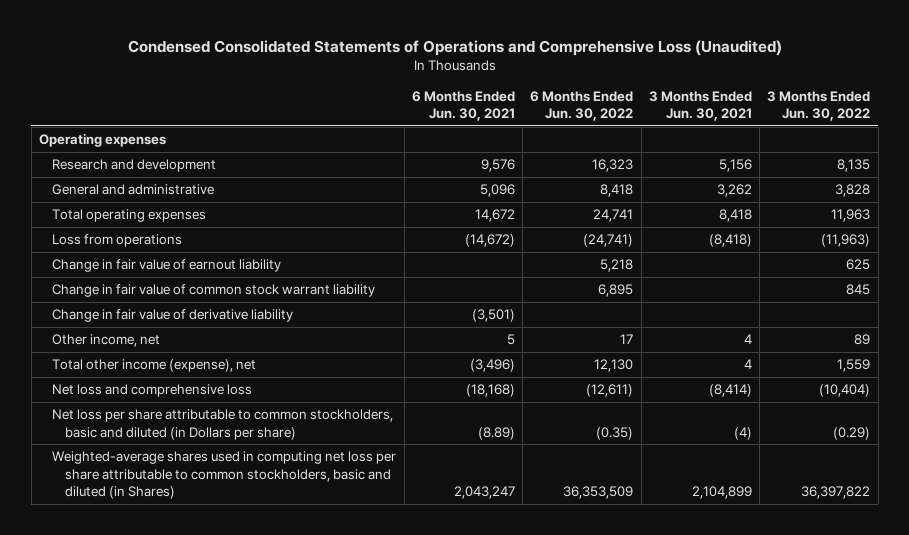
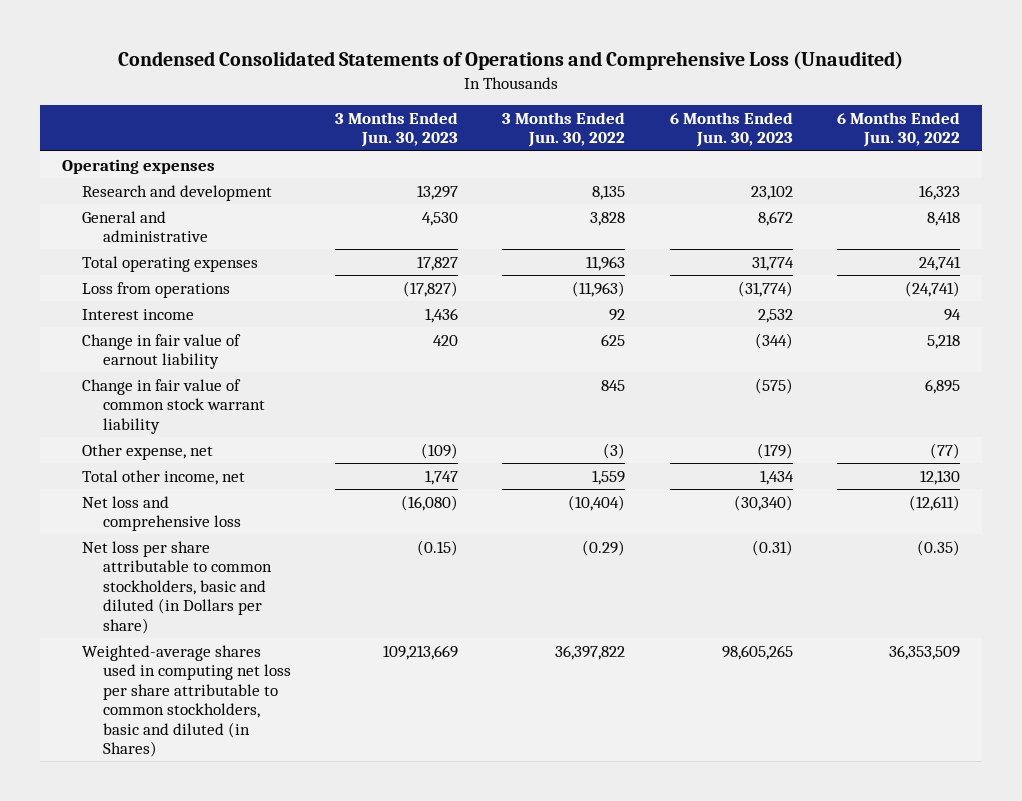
- | 6 Months Ended Jun. 30, 2021 | 6 Months Ended Jun. 30, 2022 | 3 Months Ended Jun. 30, 2021 | 3 Months Ended Jun. 30, 2022
+ | 3 Months Ended Jun. 30, 2023 | 3 Months Ended Jun. 30, 2022 | 6 Months Ended Jun. 30, 2023 | 6 Months Ended Jun. 30, 2022
+ Interest income | 1,436 | 92 | 2,532 | 94
- Change in fair value of derivative liability | (3,501) | | |
- Other income, net | 5 | 17 | 4 | 89
- Total other income (expense), net | (3,496) | 12,130 | 4 | 1,559
+ Other expense, net | (109) | (3) | (179) | (77)
+ Total other income, net | 1,747 | 1,559 | 1,434 | 12,130

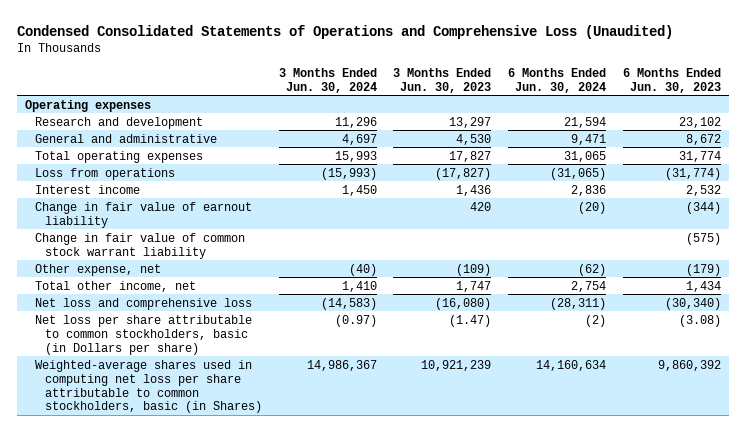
- | 3 Months Ended Jun. 30, 2023 | 3 Months Ended Jun. 30, 2022 | 6 Months Ended Jun. 30, 2023 | 6 Months Ended Jun. 30, 2022
+ | 3 Months Ended Jun. 30, 2024 | 3 Months Ended Jun. 30, 2023 | 6 Months Ended Jun. 30, 2024 | 6 Months Ended Jun. 30, 2023
- Net loss per share attributable to common stockholders, basic and diluted (in Dollars per share) | (0.15) | (0.29) | (0.31) | (0.35)
- Weighted-average shares used in computing net loss per share attributable to common stockholders, basic and diluted (in Shares) | 109,213,669 | 36,397,822 | 98,605,265 | 36,353,509
+ Net loss per share attributable to common stockholders, basic (in Dollars per share) | (0.97) | (1.47) | (2) | (3.08)
+ Weighted-average shares used in computing net loss per share attributable to common stockholders, basic (in Shares) | 14,986,367 | 10,921,239 | 14,160,634 | 9,860,392

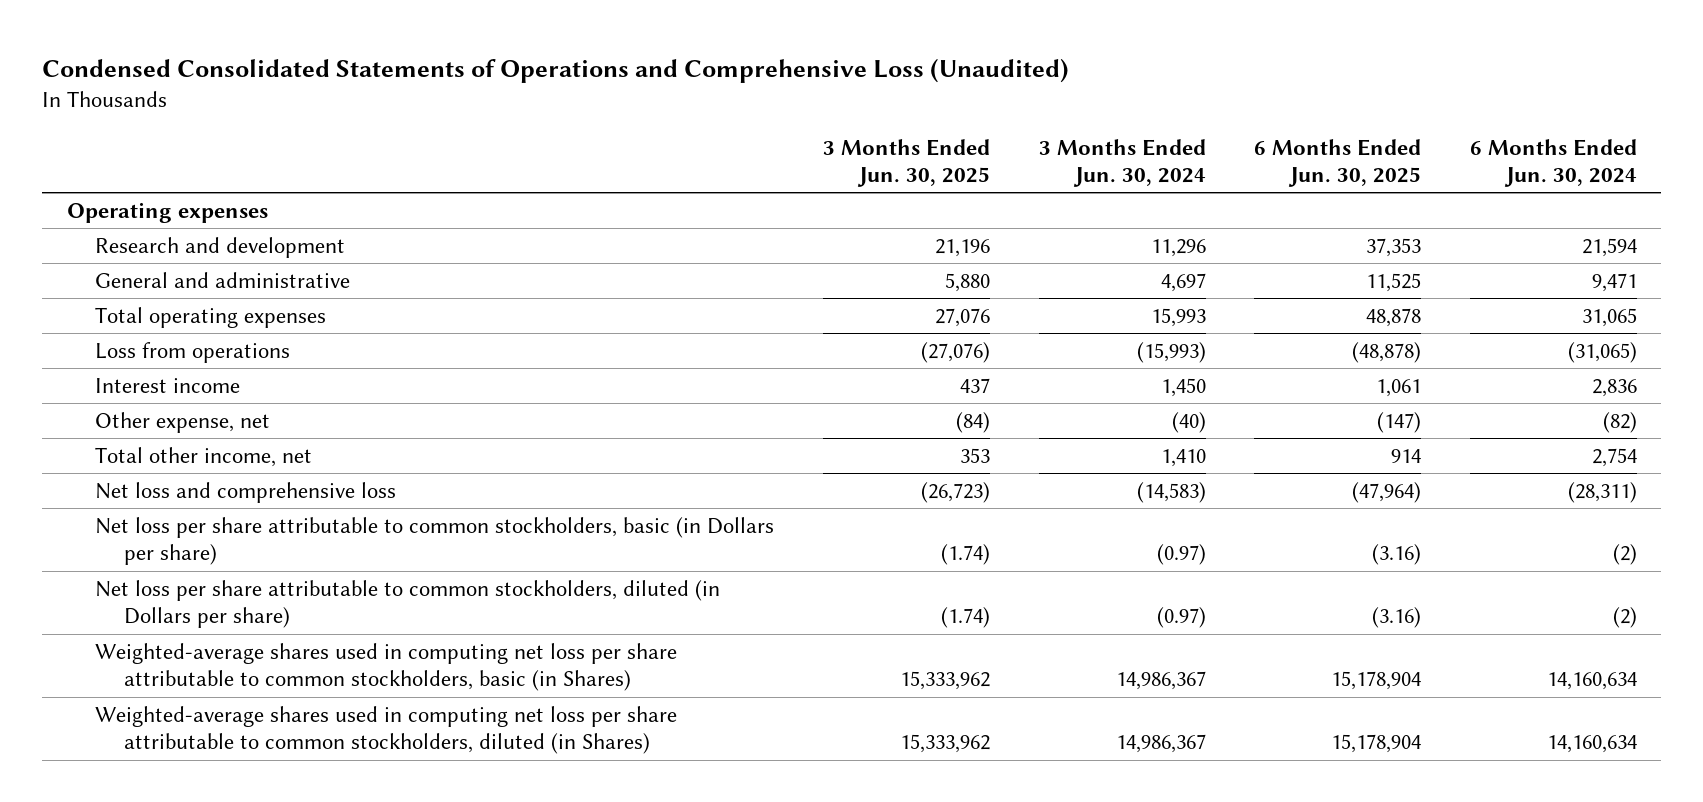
- | 3 Months Ended Jun. 30, 2024 | 3 Months Ended Jun. 30, 2023 | 6 Months Ended Jun. 30, 2024 | 6 Months Ended Jun. 30, 2023
+ | 3 Months Ended Jun. 30, 2025 | 3 Months Ended Jun. 30, 2024 | 6 Months Ended Jun. 30, 2025 | 6 Months Ended Jun. 30, 2024
- Change in fair value of earnout liability | | 420 | (20) | (344)
- Change in fair value of common stock warrant liability | | | | (575)
- Other expense, net | (40) | (109) | (62) | (179)
+ Other expense, net | (84) | (40) | (147) | (82)
+ Net loss per share attributable to common stockholders, diluted (in Dollars per share) | (1.74) | (0.97) | (3.16) | (2)
+ Weighted-average shares used in computing net loss per share attributable to common stockholders, diluted (in Shares) | 15,333,962 | 14,986,367 | 15,178,904 | 14,160,634

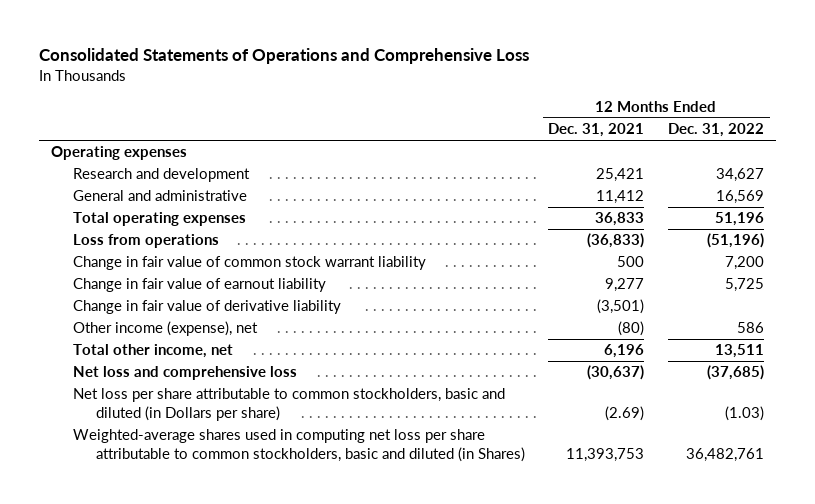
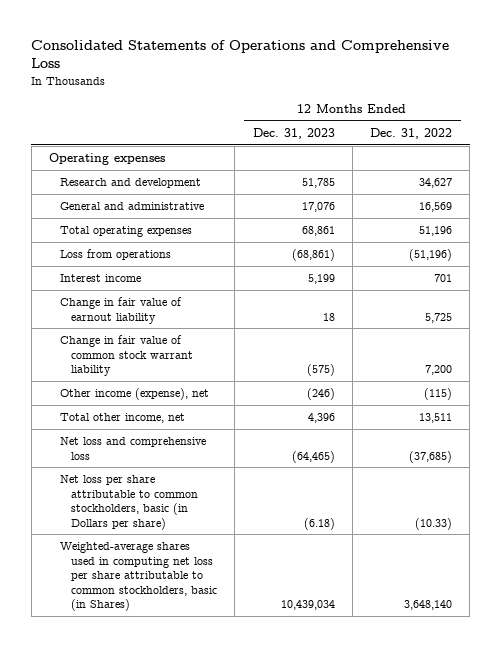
- | 12 Months Ended Dec. 31, 2021 | 12 Months Ended Dec. 31, 2022
+ | 12 Months Ended Dec. 31, 2023 | 12 Months Ended Dec. 31, 2022
+ Interest income | 5,199 | 701
- Change in fair value of derivative liability | (3,501) |
- Other income (expense), net | (80) | 586
moved down: Change in fair value of common stock warrant liability | (575) | 7,200
+ Other income (expense), net | (246) | (115)
- Net loss per share attributable to common stockholders, basic and diluted (in Dollars per share) | (2.69) | (1.03)
- Weighted-average shares used in computing net loss per share attributable to common stockholders, basic and diluted (in Shares) | 11,393,753 | 36,482,761
+ Net loss per share attributable to common stockholders, basic (in Dollars per share) | (6.18) | (10.33)
+ Weighted-average shares used in computing net loss per share attributable to common stockholders, basic (in Shares) | 10,439,034 | 3,648,140

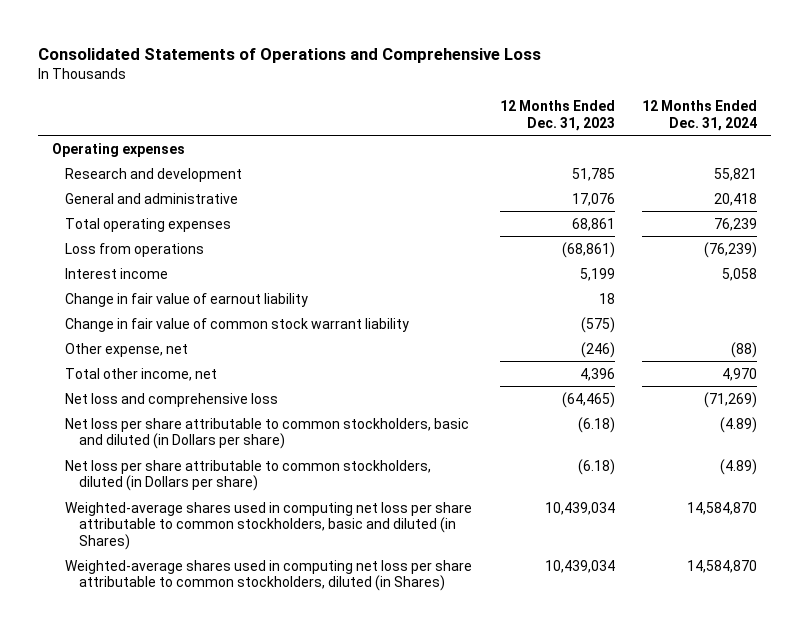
- | 12 Months Ended Dec. 31, 2023 | 12 Months Ended Dec. 31, 2022
+ | 12 Months Ended Dec. 31, 2023 | 12 Months Ended Dec. 31, 2024
- Other income (expense), net | (246) | (115)
+ Other expense, net | (246) | (88)
- Net loss per share attributable to common stockholders, basic (in Dollars per share) | (6.18) | (10.33)
- Weighted-average shares used in computing net loss per share attributable to common stockholders, basic (in Shares) | 10,439,034 | 3,648,140
+ Net loss per share attributable to common stockholders, basic and diluted (in Dollars per share) | (6.18) | (4.89)
+ Net loss per share attributable to common stockholders, diluted (in Dollars per share) | (6.18) | (4.89)
+ Weighted-average shares used in computing net loss per share attributable to common stockholders, basic and diluted (in Shares) | 10,439,034 | 14,584,870
+ Weighted-average shares used in computing net loss per share attributable to common stockholders, diluted (in Shares) | 10,439,034 | 14,584,870

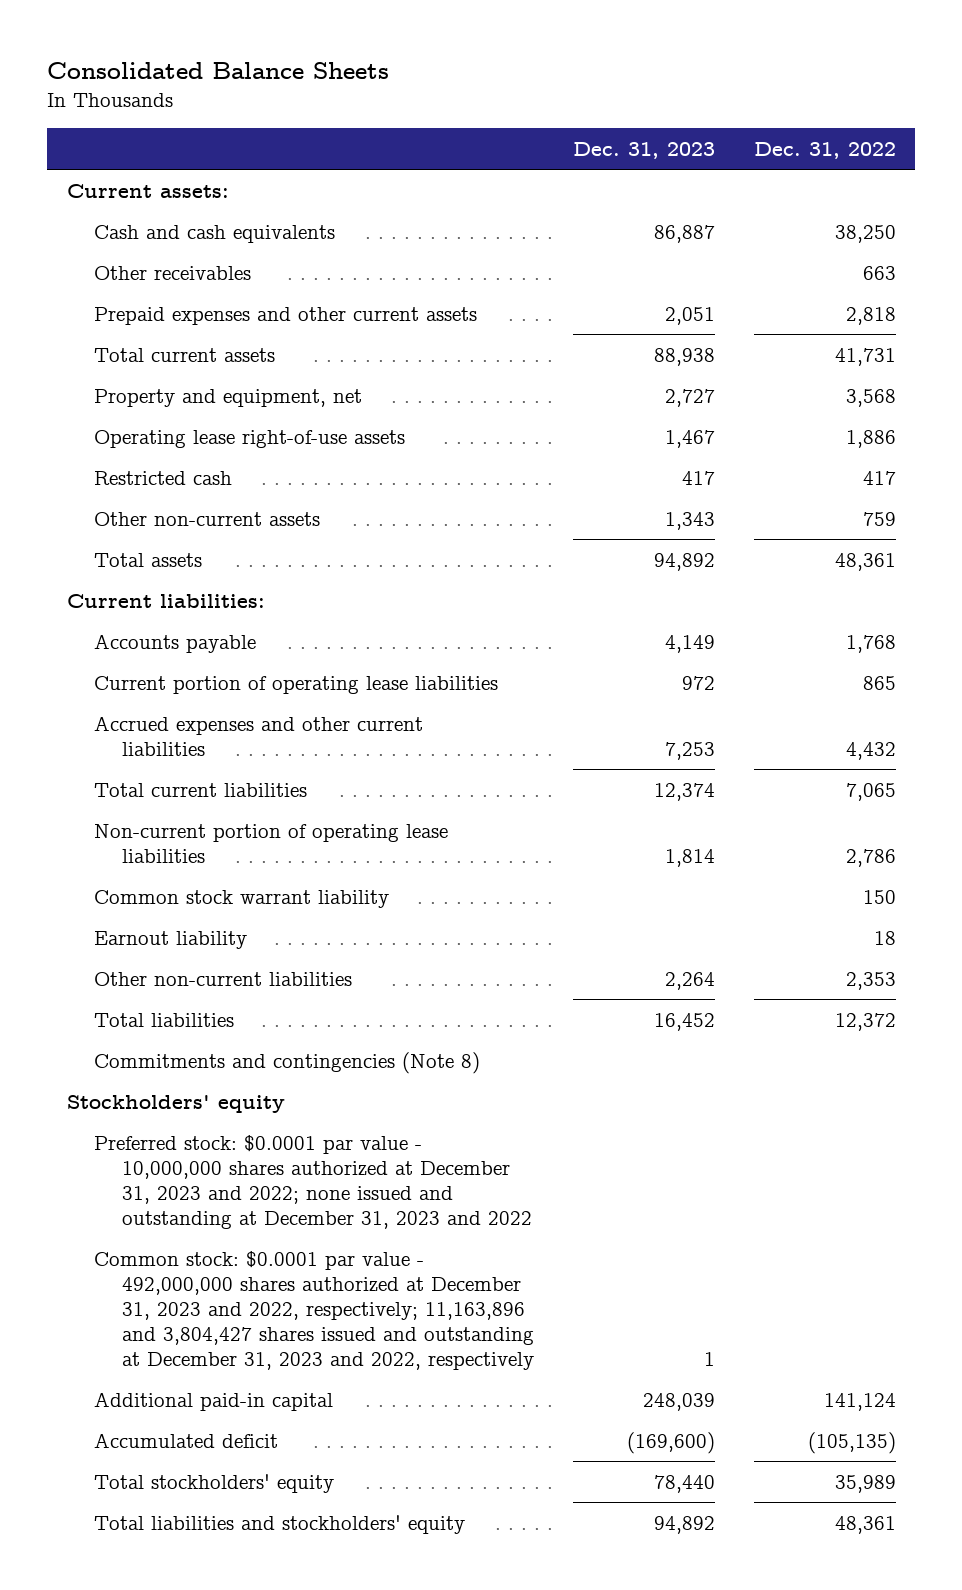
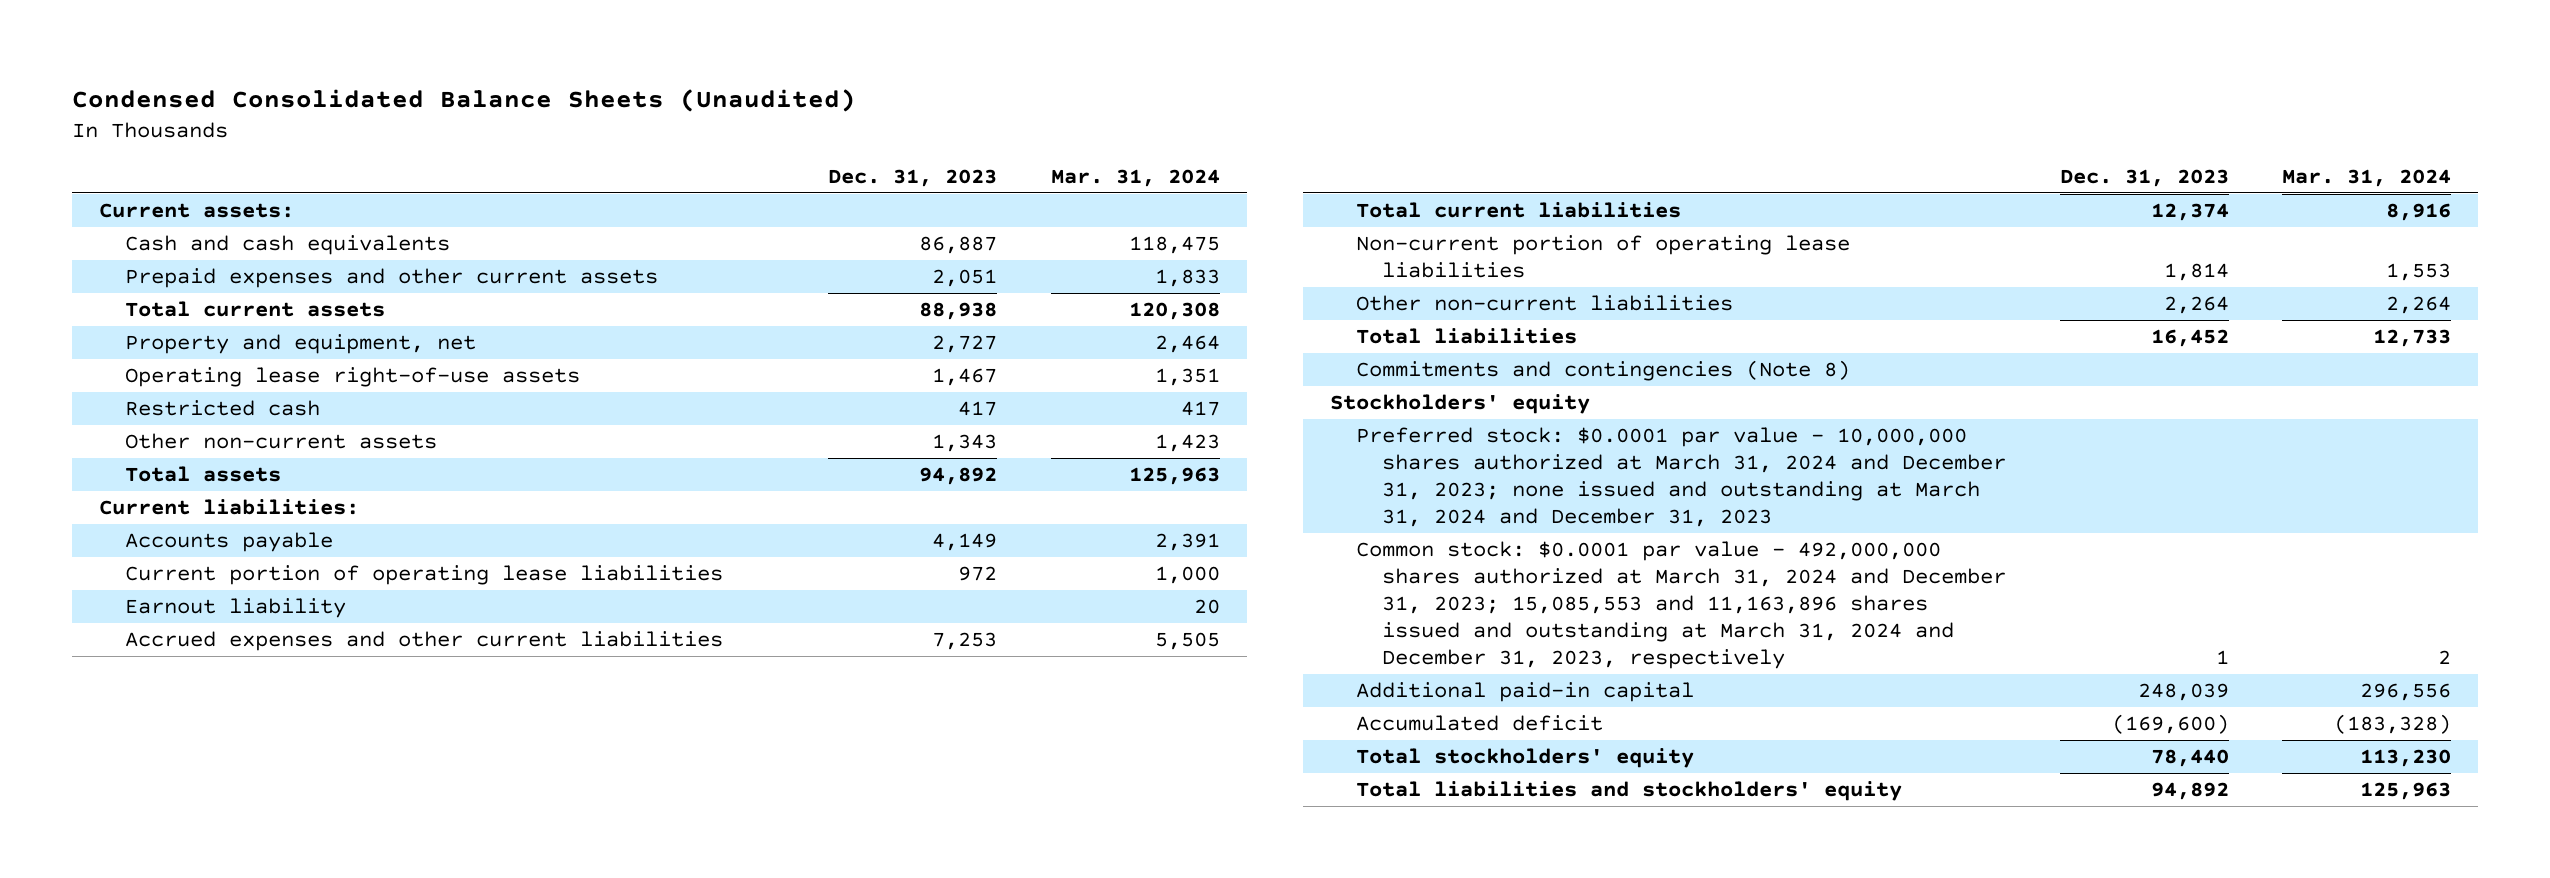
- Consolidated Balance Sheets
+ Condensed Consolidated Balance Sheets (Unaudited)
- | Dec. 31, 2023 | Dec. 31, 2022
+ | Dec. 31, 2023 | Mar. 31, 2024
- Other receivables | | 663
moved up: Earnout liability | | 20
- Common stock warrant liability | | 150
- Preferred stock: $0.0001 par value - 10,000,000 shares authorized at December 31, 2023 and 2022; none issued and outstanding at December 31, 2023 and 2022
- Common stock: $0.0001 par value - 492,000,000 shares authorized at December 31, 2023 and 2022, respectively; 11,163,896 and 3,804,427 shares issued and outstanding at December 31, 2023 and 2022, respectively | 1 |
+ Preferred stock: $0.0001 par value - 10,000,000 shares authorized at March 31, 2024 and December 31, 2023; none issued and outstanding at March 31, 2024 and December 31, 2023
+ Common stock: $0.0001 par value - 492,000,000 shares authorized at March 31, 2024 and December 31, 2023; 15,085,553 and 11,163,896 shares issued and outstanding at March 31, 2024 and December 31, 2023, respectively | 1 | 2

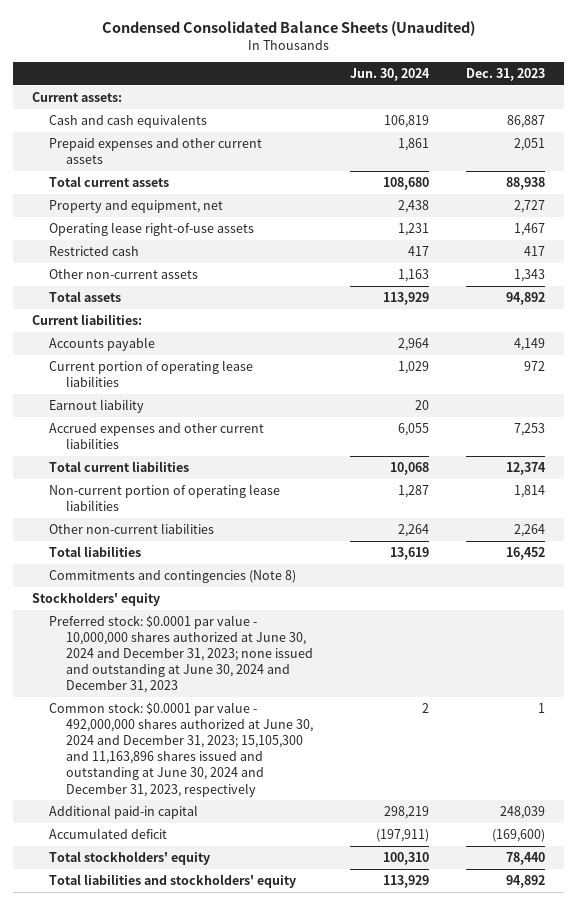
- | Dec. 31, 2023 | Mar. 31, 2024
+ | Jun. 30, 2024 | Dec. 31, 2023
- Preferred stock: $0.0001 par value - 10,000,000 shares authorized at March 31, 2024 and December 31, 2023; none issued and outstanding at March 31, 2024 and December 31, 2023
- Common stock: $0.0001 par value - 492,000,000 shares authorized at March 31, 2024 and December 31, 2023; 15,085,553 and 11,163,896 shares issued and outstanding at March 31, 2024 and December 31, 2023, respectively | 1 | 2
+ Preferred stock: $0.0001 par value - 10,000,000 shares authorized at June 30, 2024 and December 31, 2023; none issued and outstanding at June 30, 2024 and December 31, 2023
+ Common stock: $0.0001 par value - 492,000,000 shares authorized at June 30, 2024 and December 31, 2023; 15,105,300 and 11,163,896 shares issued and outstanding at June 30, 2024 and December 31, 2023, respectively | 2 | 1

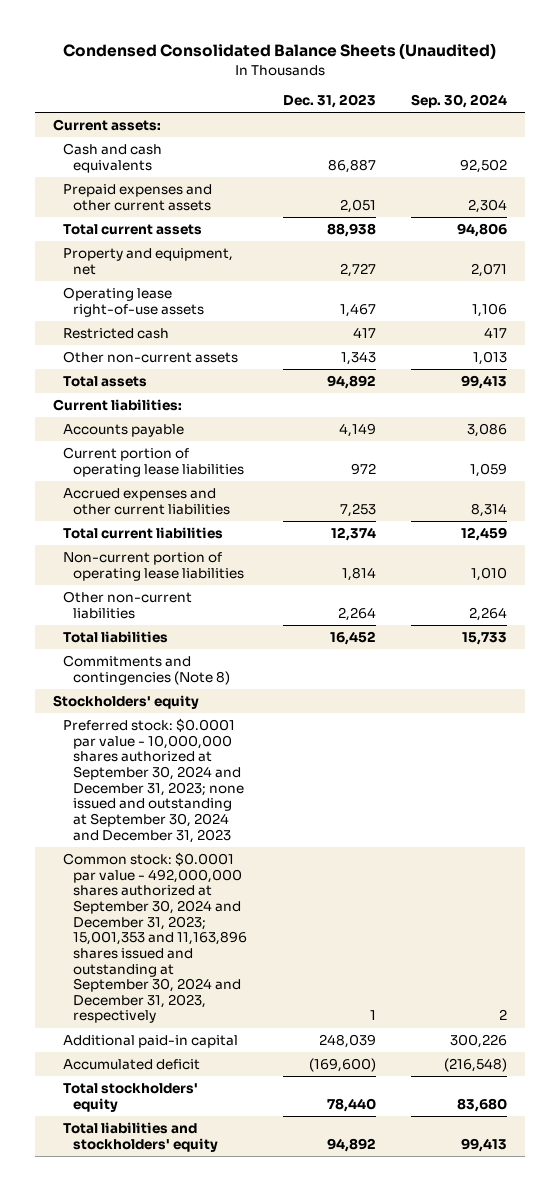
- | Jun. 30, 2024 | Dec. 31, 2023
+ | Dec. 31, 2023 | Sep. 30, 2024
- Earnout liability | 20 |
- Preferred stock: $0.0001 par value - 10,000,000 shares authorized at June 30, 2024 and December 31, 2023; none issued and outstanding at June 30, 2024 and December 31, 2023
- Common stock: $0.0001 par value - 492,000,000 shares authorized at June 30, 2024 and December 31, 2023; 15,105,300 and 11,163,896 shares issued and outstanding at June 30, 2024 and December 31, 2023, respectively | 2 | 1
+ Preferred stock: $0.0001 par value - 10,000,000 shares authorized at September 30, 2024 and December 31, 2023; none issued and outstanding at September 30, 2024 and December 31, 2023
+ Common stock: $0.0001 par value - 492,000,000 shares authorized at September 30, 2024 and December 31, 2023; 15,001,353 and 11,163,896 shares issued and outstanding at September 30, 2024 and December 31, 2023, respectively | 1 | 2

